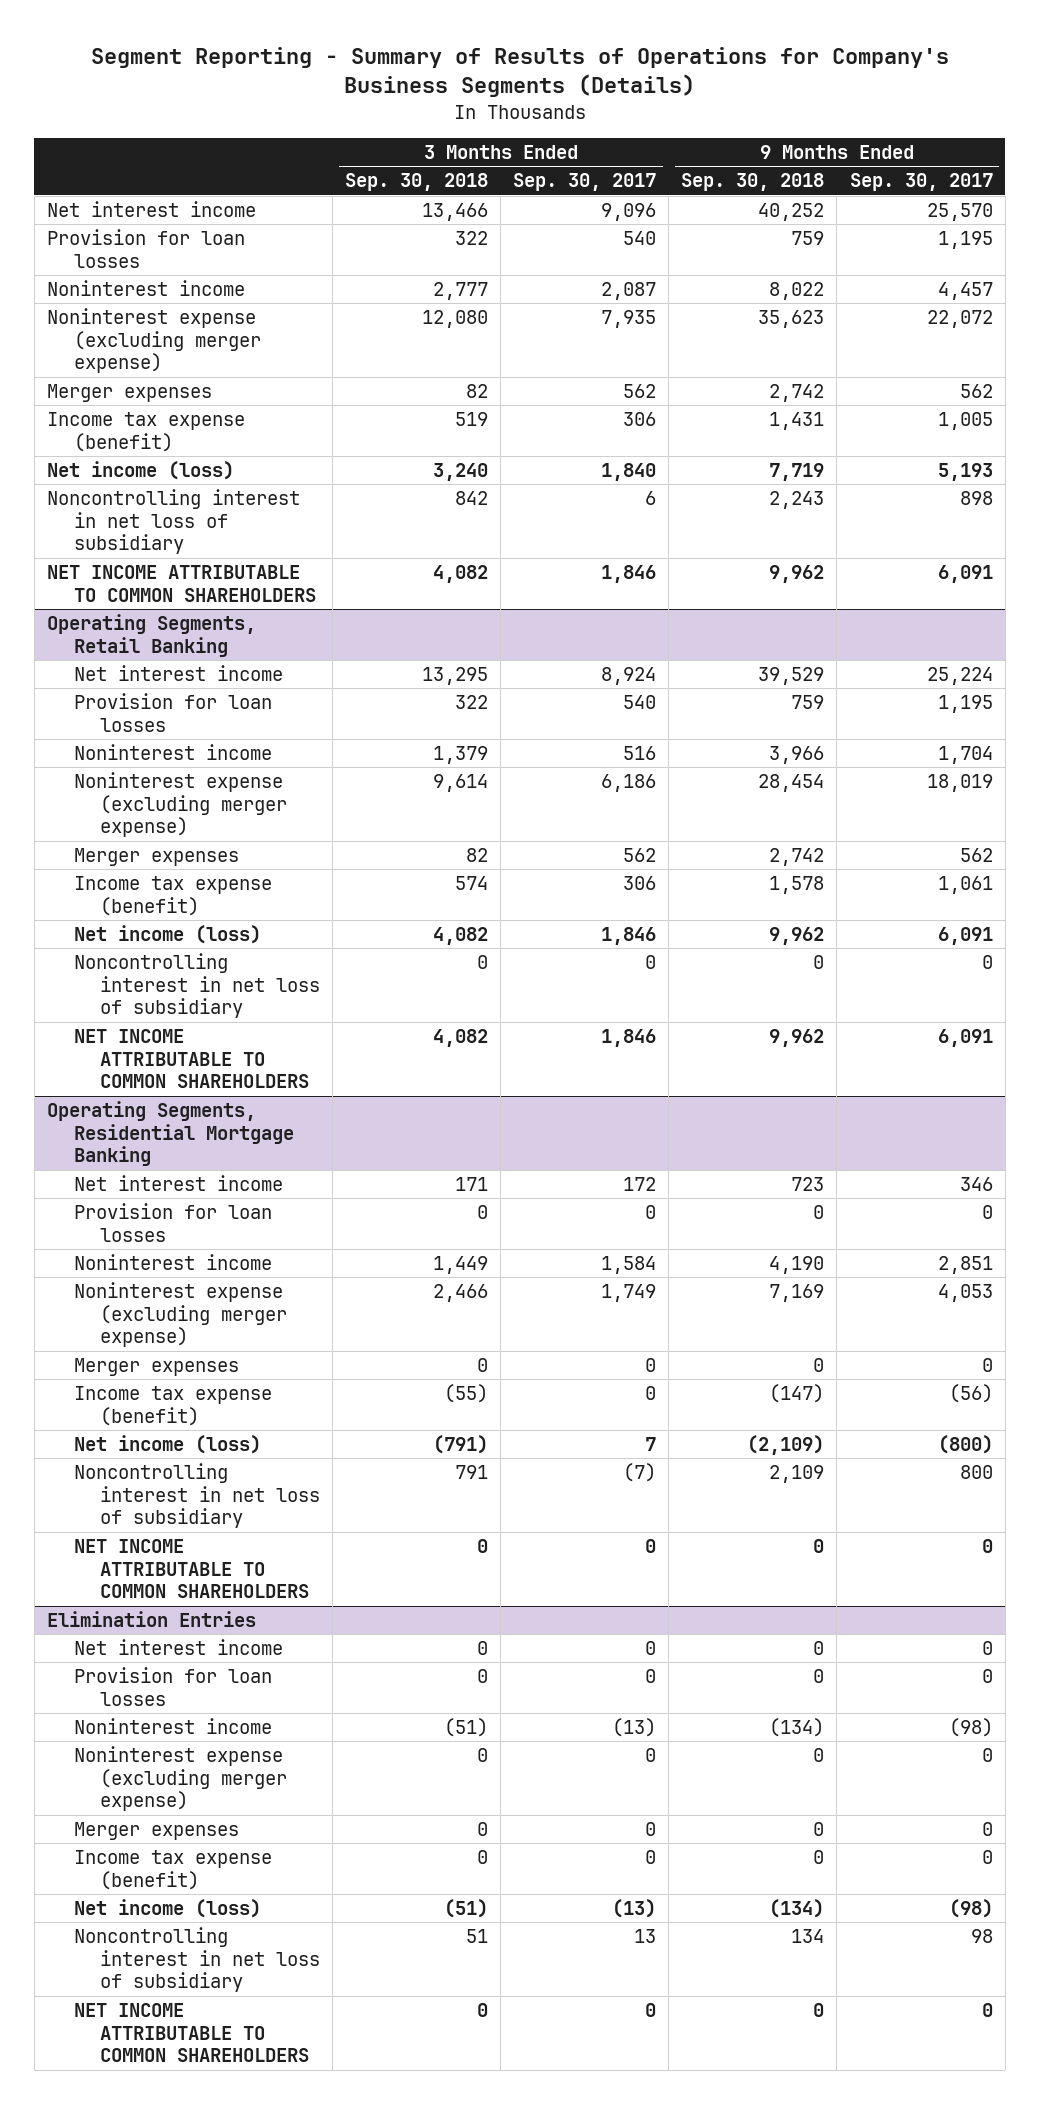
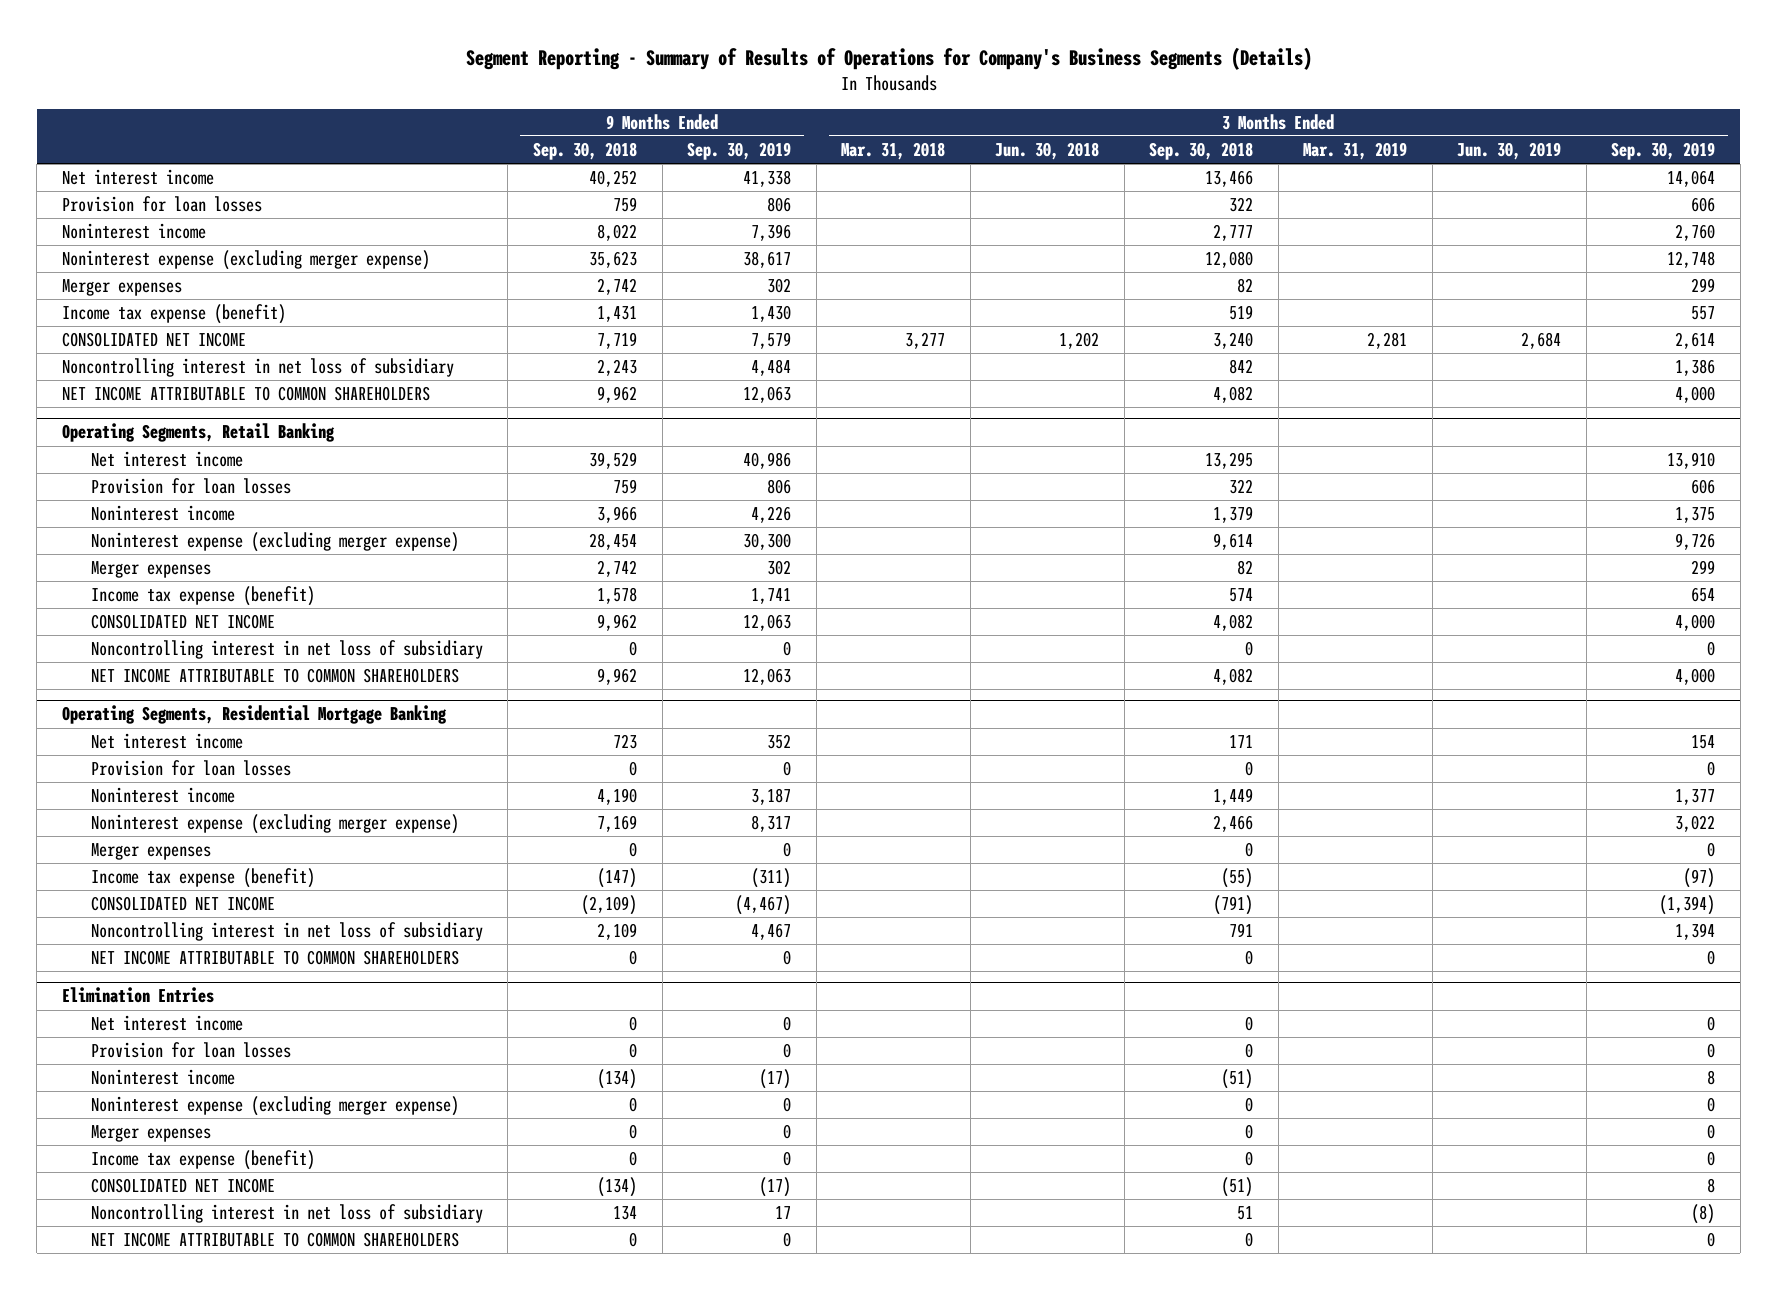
- | 3 Months Ended Sep. 30, 2018 | 3 Months Ended Sep. 30, 2017 | 9 Months Ended Sep. 30, 2018 | 9 Months Ended Sep. 30, 2017
+ | 9 Months Ended Sep. 30, 2018 | 9 Months Ended Sep. 30, 2019 | 3 Months Ended Mar. 31, 2018 | 3 Months Ended Jun. 30, 2018 | 3 Months Ended Sep. 30, 2018 | 3 Months Ended Mar. 31, 2019 | 3 Months Ended Jun. 30, 2019 | 3 Months Ended Sep. 30, 2019
- Net income (loss) | 3,240 | 1,840 | 7,719 | 5,193
+ CONSOLIDATED NET INCOME | 7,719 | 7,579 | 3,277 | 1,202 | 3,240 | 2,281 | 2,684 | 2,614
@ Operating Segments, Retail Banking
- Net income (loss) | 4,082 | 1,846 | 9,962 | 6,091
+ CONSOLIDATED NET INCOME | 9,962 | 12,063 | | | 4,082 | | | 4,000
@ Operating Segments, Residential Mortgage Banking
- Net income (loss) | (791) | 7 | (2,109) | (800)
+ CONSOLIDATED NET INCOME | (2,109) | (4,467) | | | (791) | | | (1,394)
@ Elimination Entries
- Net income (loss) | (51) | (13) | (134) | (98)
+ CONSOLIDATED NET INCOME | (134) | (17) | | | (51) | | | 8

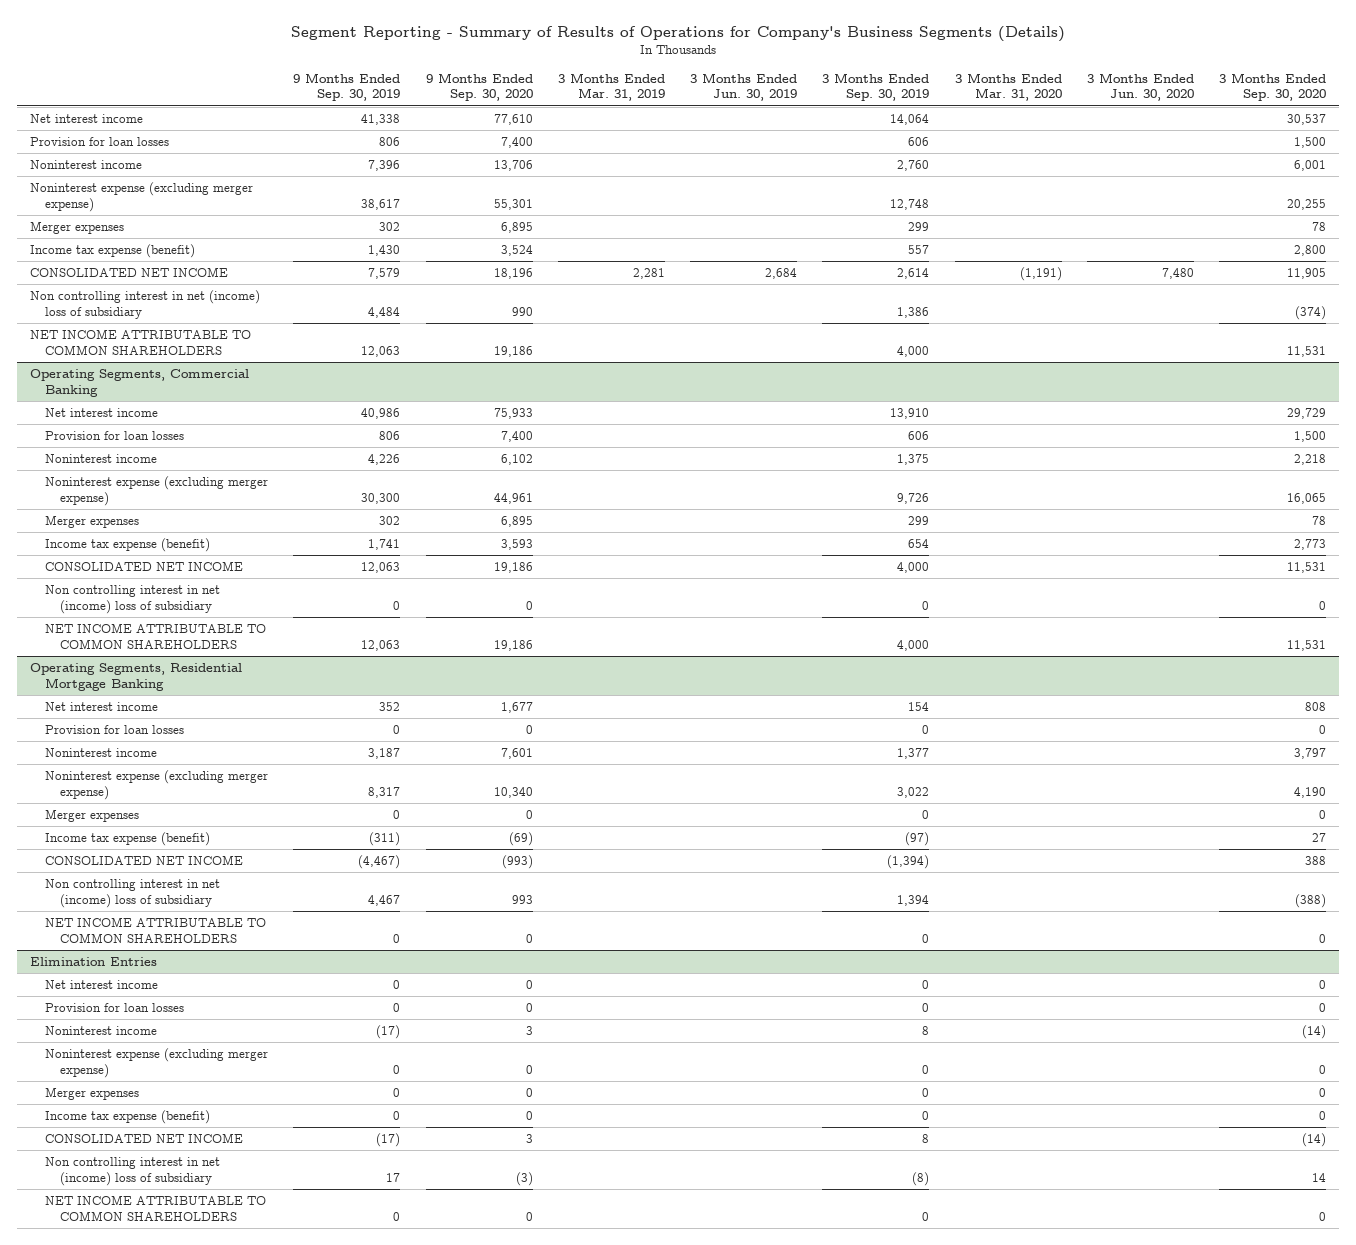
- | 9 Months Ended Sep. 30, 2018 | 9 Months Ended Sep. 30, 2019 | 3 Months Ended Mar. 31, 2018 | 3 Months Ended Jun. 30, 2018 | 3 Months Ended Sep. 30, 2018 | 3 Months Ended Mar. 31, 2019 | 3 Months Ended Jun. 30, 2019 | 3 Months Ended Sep. 30, 2019
+ | 9 Months Ended Sep. 30, 2019 | 9 Months Ended Sep. 30, 2020 | 3 Months Ended Mar. 31, 2019 | 3 Months Ended Jun. 30, 2019 | 3 Months Ended Sep. 30, 2019 | 3 Months Ended Mar. 31, 2020 | 3 Months Ended Jun. 30, 2020 | 3 Months Ended Sep. 30, 2020
- Noncontrolling interest in net loss of subsidiary | 2,243 | 4,484 | | | 842 | | | 1,386
+ Non controlling interest in net (income) loss of subsidiary | 4,484 | 990 | | | 1,386 | | | (374)
- Operating Segments, Retail Banking
+ Operating Segments, Commercial Banking
- Noncontrolling interest in net loss of subsidiary | 0 | 0 | | | 0 | | | 0
+ Non controlling interest in net (income) loss of subsidiary | 0 | 0 | | | 0 | | | 0
@ Operating Segments, Residential Mortgage Banking
- Noncontrolling interest in net loss of subsidiary | 2,109 | 4,467 | | | 791 | | | 1,394
+ Non controlling interest in net (income) loss of subsidiary | 4,467 | 993 | | | 1,394 | | | (388)
@ Elimination Entries
- Noncontrolling interest in net loss of subsidiary | 134 | 17 | | | 51 | | | (8)
+ Non controlling interest in net (income) loss of subsidiary | 17 | (3) | | | (8) | | | 14

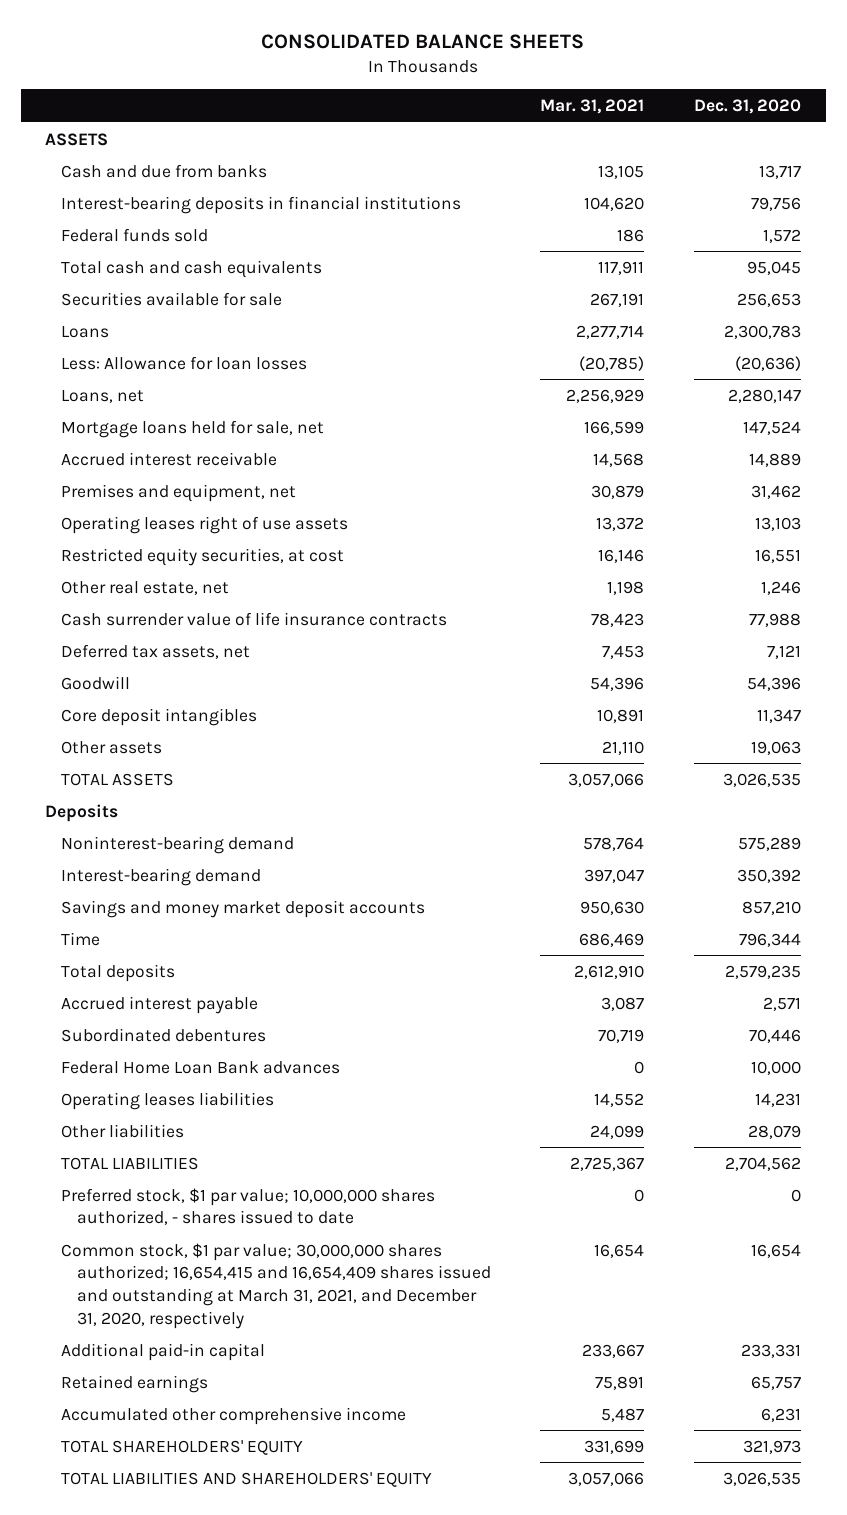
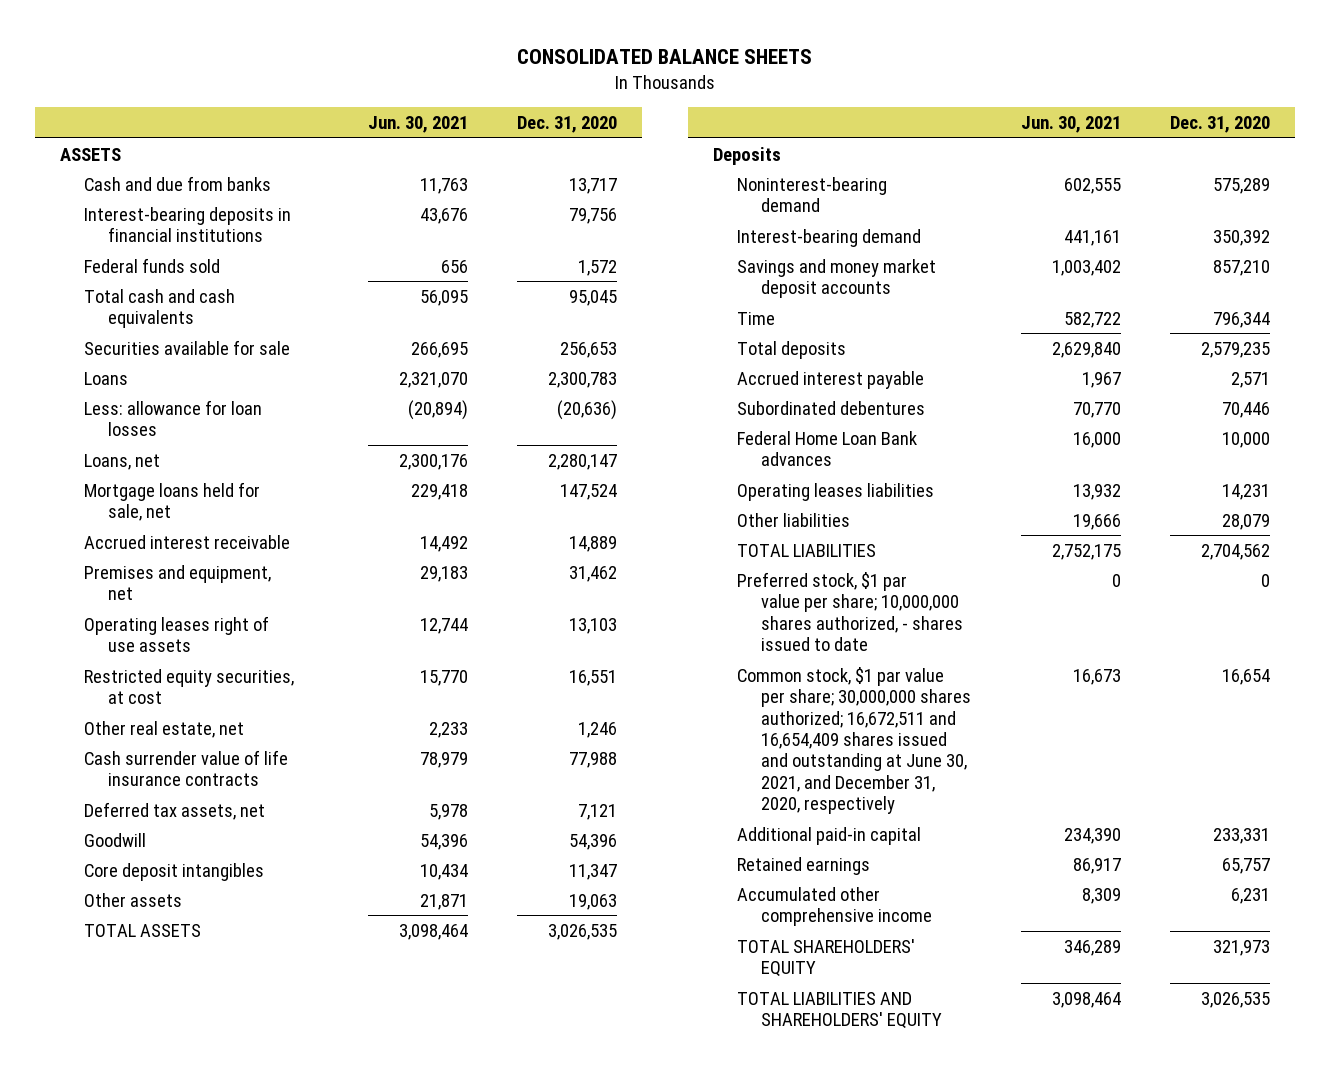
- | Mar. 31, 2021 | Dec. 31, 2020
+ | Jun. 30, 2021 | Dec. 31, 2020
- Less: Allowance for loan losses | (20,785) | (20,636)
+ Less: allowance for loan losses | (20,894) | (20,636)
- Preferred stock, $1 par value; 10,000,000 shares authorized, - shares issued to date | 0 | 0
- Common stock, $1 par value; 30,000,000 shares authorized; 16,654,415 and 16,654,409 shares issued and outstanding at March 31, 2021, and December 31, 2020, respectively | 16,654 | 16,654
+ Preferred stock, $1 par value per share; 10,000,000 shares authorized, - shares issued to date | 0 | 0
+ Common stock, $1 par value per share; 30,000,000 shares authorized; 16,672,511 and 16,654,409 shares issued and outstanding at June 30, 2021, and December 31, 2020, respectively | 16,673 | 16,654

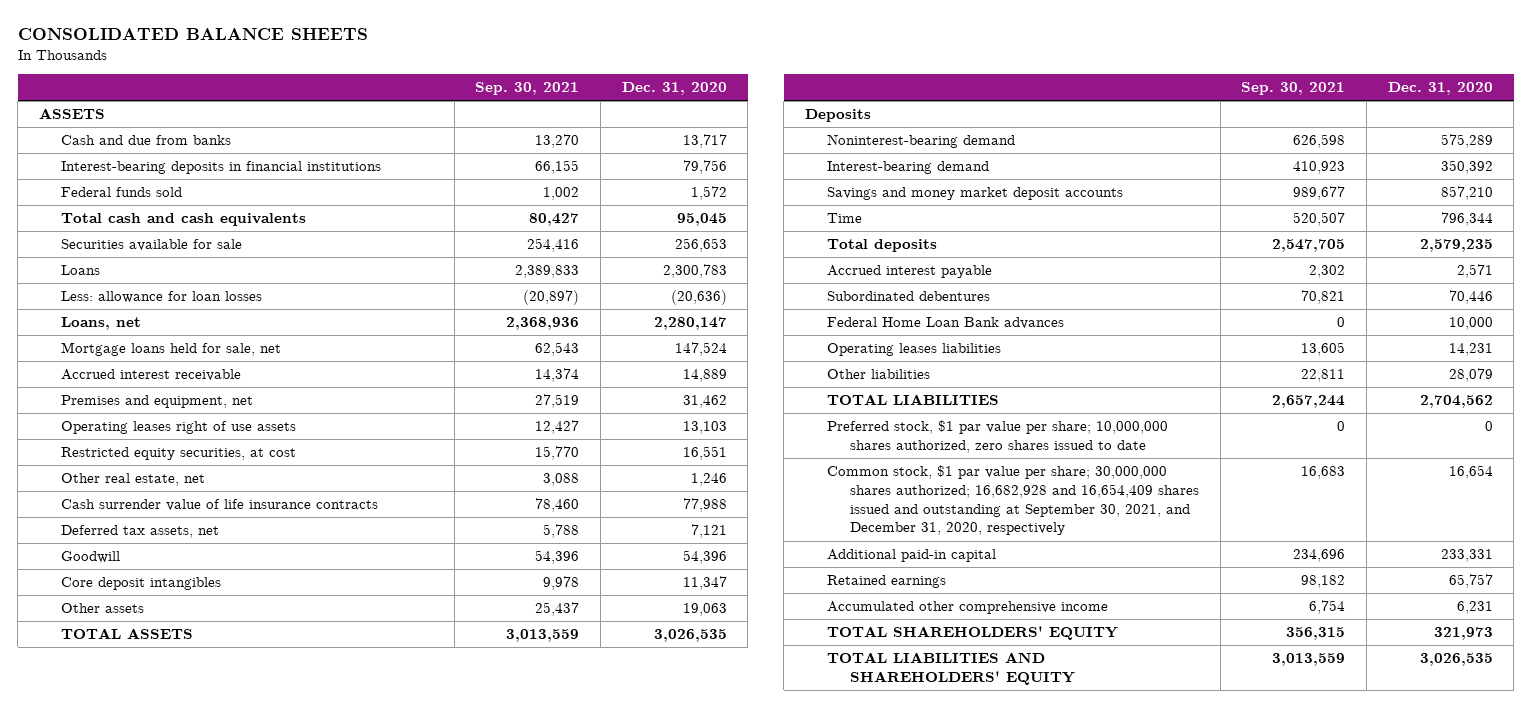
- | Jun. 30, 2021 | Dec. 31, 2020
+ | Sep. 30, 2021 | Dec. 31, 2020
- Preferred stock, $1 par value per share; 10,000,000 shares authorized, - shares issued to date | 0 | 0
- Common stock, $1 par value per share; 30,000,000 shares authorized; 16,672,511 and 16,654,409 shares issued and outstanding at June 30, 2021, and December 31, 2020, respectively | 16,673 | 16,654
+ Preferred stock, $1 par value per share; 10,000,000 shares authorized, zero shares issued to date | 0 | 0
+ Common stock, $1 par value per share; 30,000,000 shares authorized; 16,682,928 and 16,654,409 shares issued and outstanding at September 30, 2021, and December 31, 2020, respectively | 16,683 | 16,654

